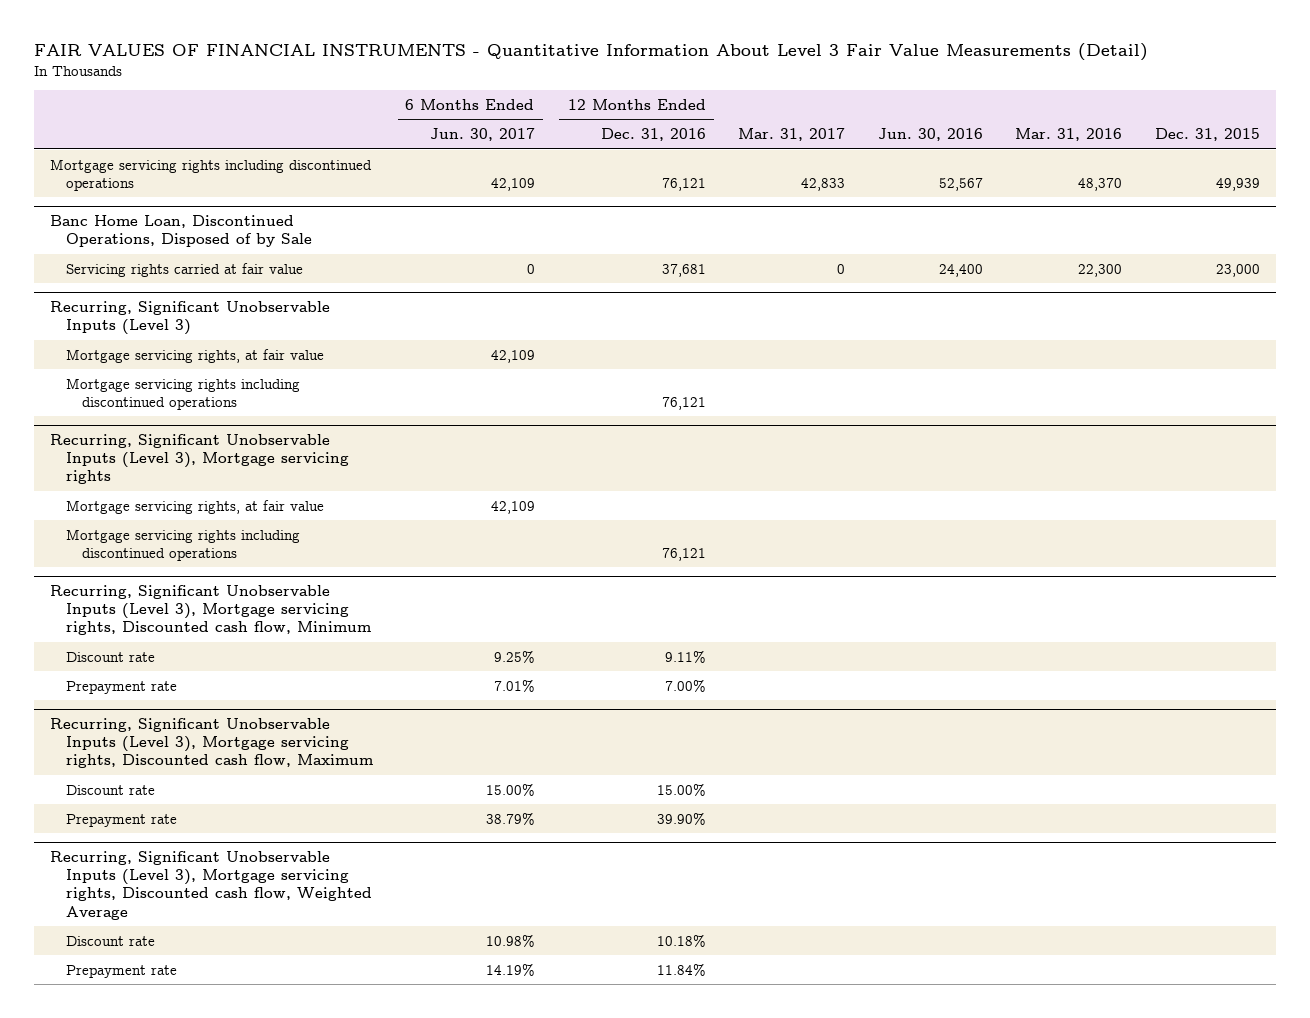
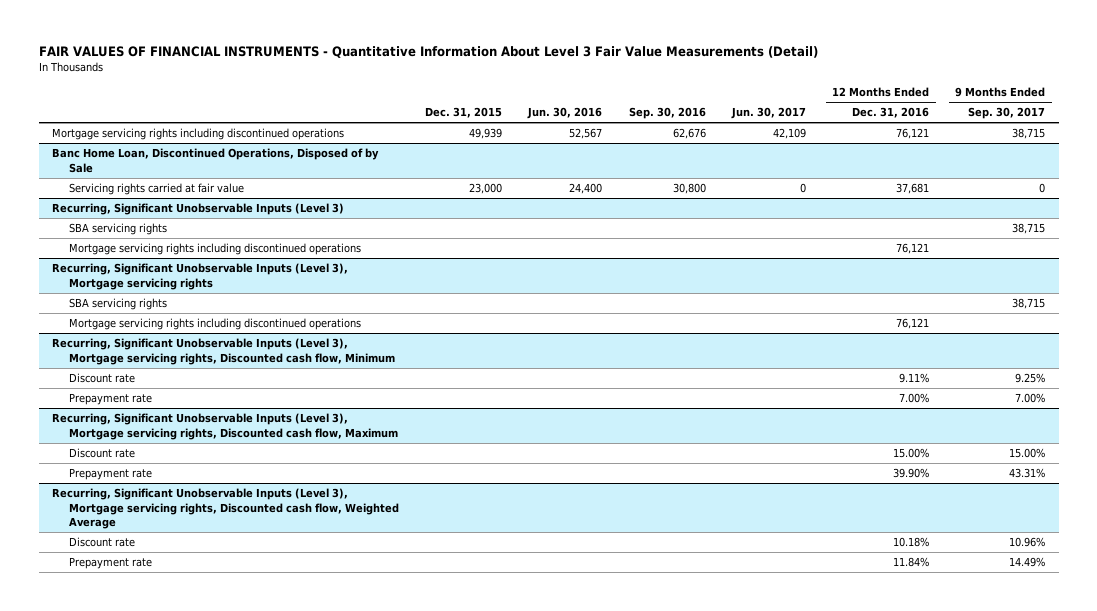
- | 6 Months Ended Jun. 30, 2017 | 12 Months Ended Dec. 31, 2016 | Mar. 31, 2017 | Jun. 30, 2016 | Mar. 31, 2016 | Dec. 31, 2015
+ | Dec. 31, 2015 | Jun. 30, 2016 | Sep. 30, 2016 | Jun. 30, 2017 | 12 Months Ended Dec. 31, 2016 | 9 Months Ended Sep. 30, 2017
@ Recurring, Significant Unobservable Inputs (Level 3)
- Mortgage servicing rights, at fair value | 42,109 | | | | |
+ SBA servicing rights | | | | | | 38,715
@ Recurring, Significant Unobservable Inputs (Level 3), Mortgage servicing rights
- Mortgage servicing rights, at fair value | 42,109 | | | | |
+ SBA servicing rights | | | | | | 38,715

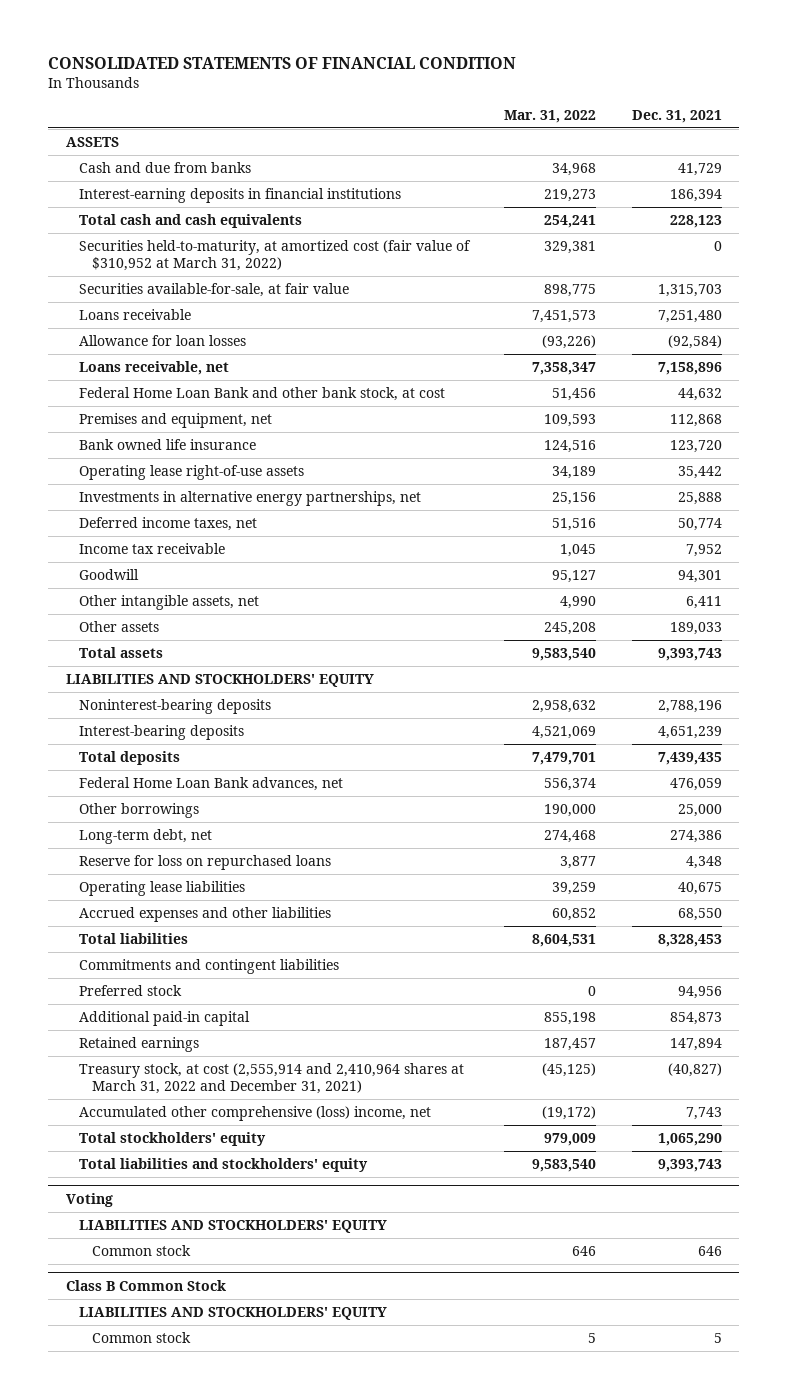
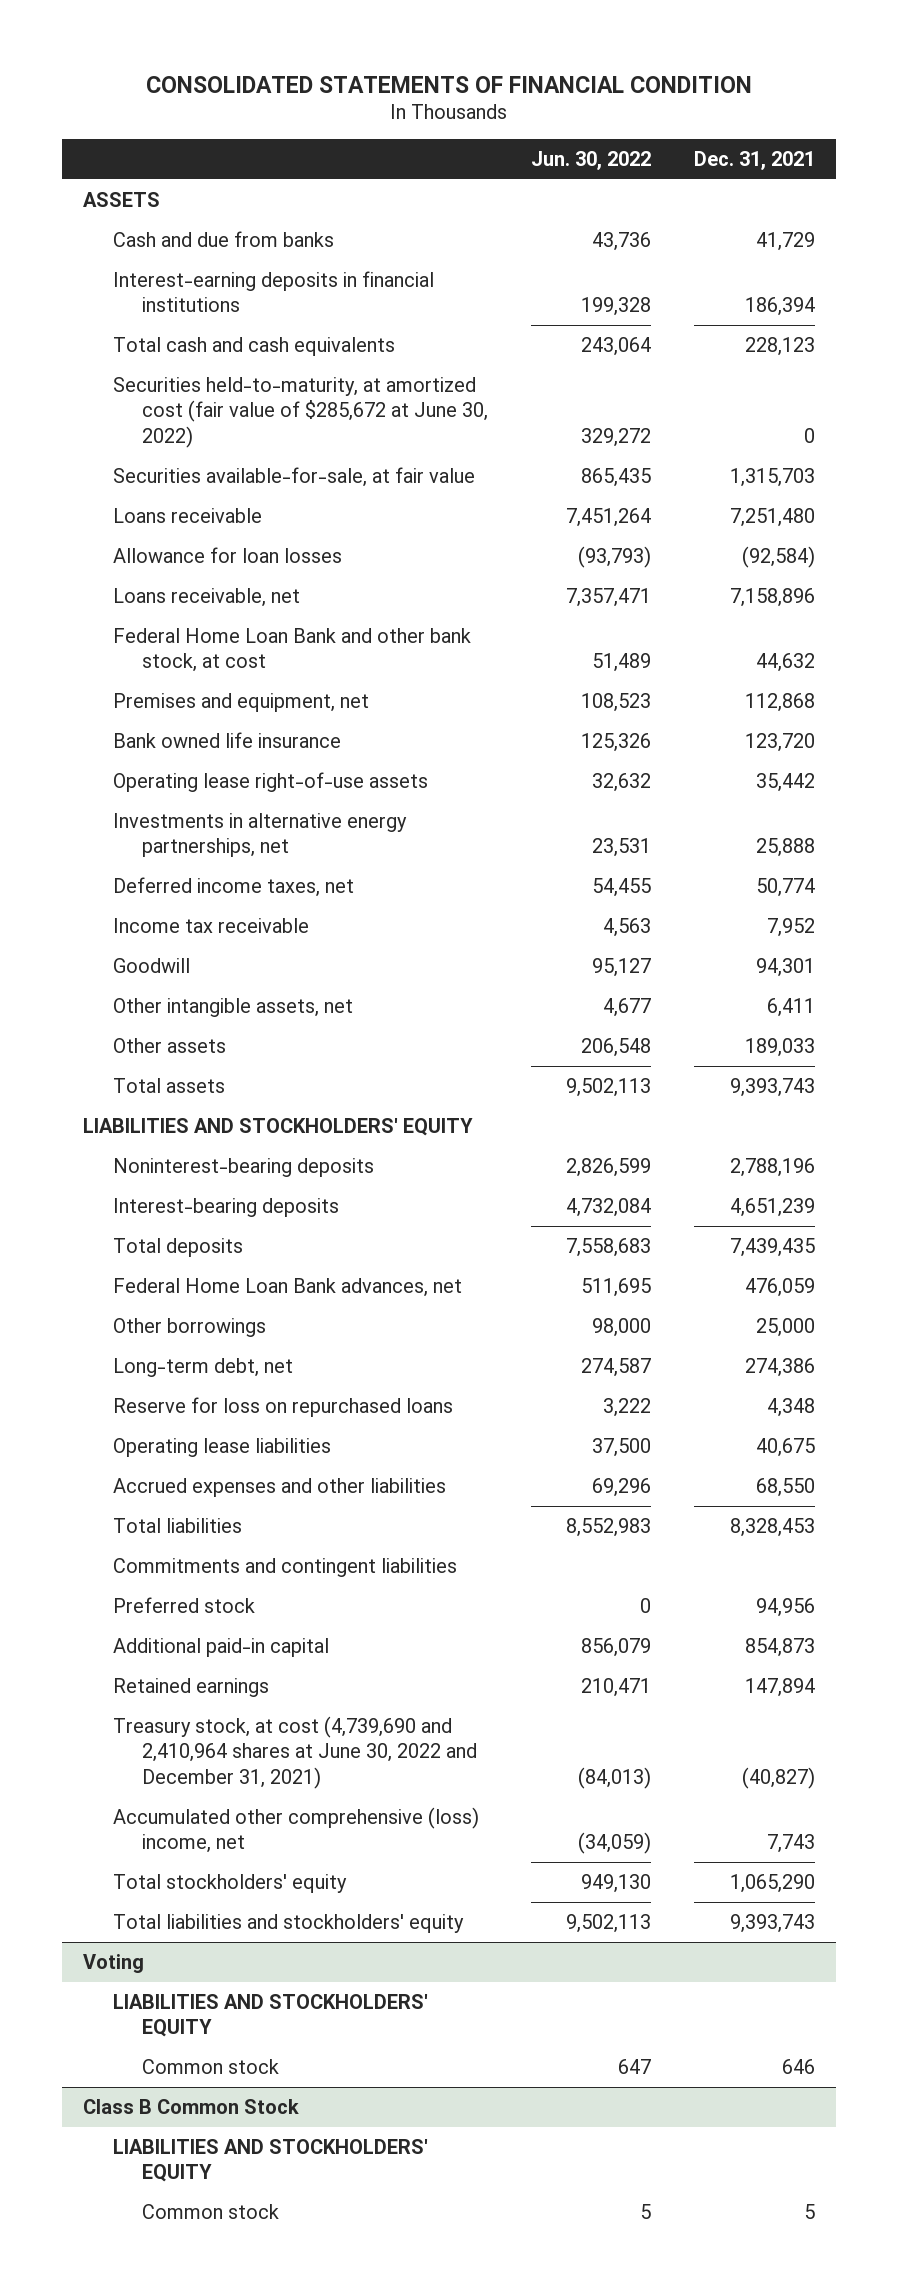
- | Mar. 31, 2022 | Dec. 31, 2021
+ | Jun. 30, 2022 | Dec. 31, 2021
- Securities held-to-maturity, at amortized cost (fair value of $310,952 at March 31, 2022) | 329,381 | 0
+ Securities held-to-maturity, at amortized cost (fair value of $285,672 at June 30, 2022) | 329,272 | 0
- Treasury stock, at cost (2,555,914 and 2,410,964 shares at March 31, 2022 and December 31, 2021) | (45,125) | (40,827)
+ Treasury stock, at cost (4,739,690 and 2,410,964 shares at June 30, 2022 and December 31, 2021) | (84,013) | (40,827)

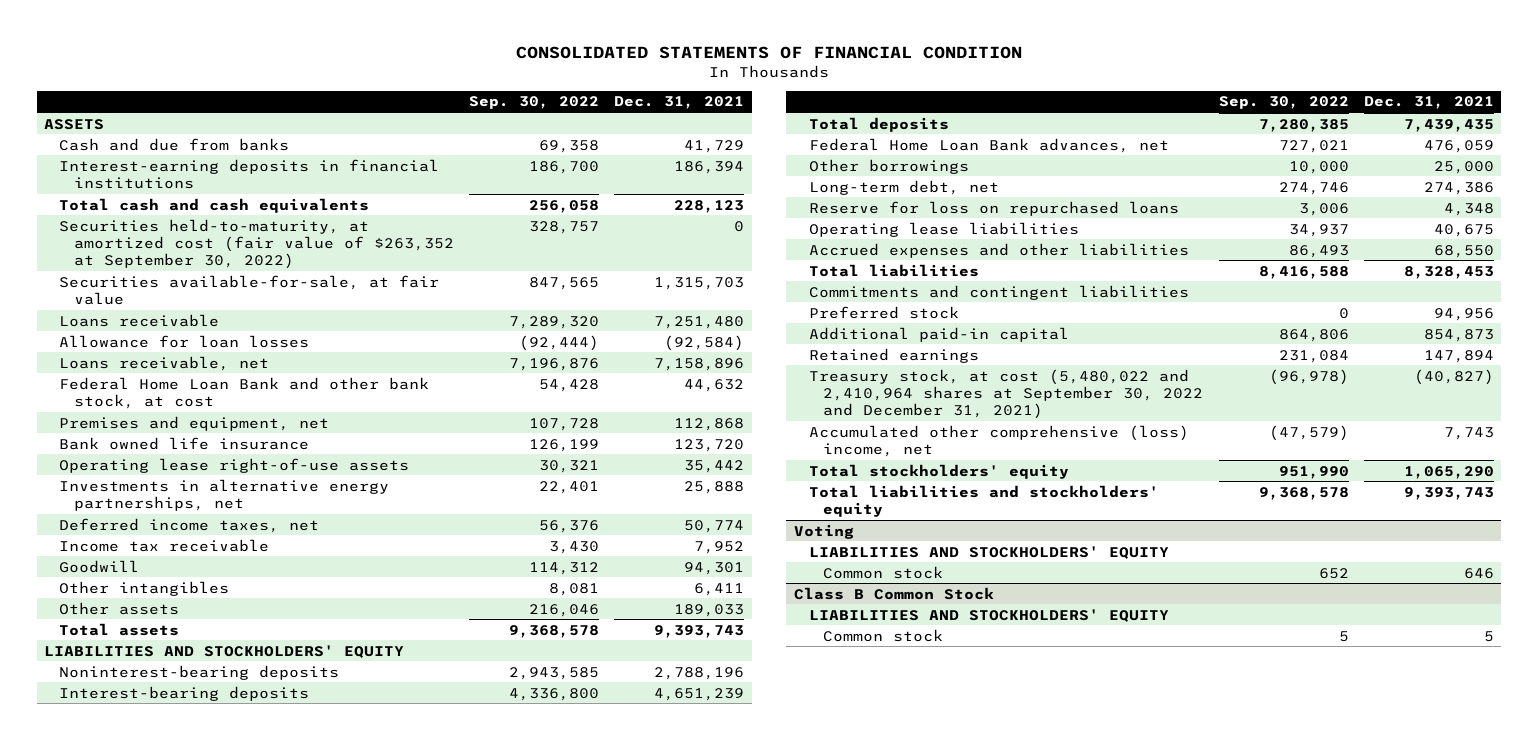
- | Jun. 30, 2022 | Dec. 31, 2021
+ | Sep. 30, 2022 | Dec. 31, 2021
- Securities held-to-maturity, at amortized cost (fair value of $285,672 at June 30, 2022) | 329,272 | 0
+ Securities held-to-maturity, at amortized cost (fair value of $263,352 at September 30, 2022) | 328,757 | 0
- Other intangible assets, net | 4,677 | 6,411
+ Other intangibles | 8,081 | 6,411
- Treasury stock, at cost (4,739,690 and 2,410,964 shares at June 30, 2022 and December 31, 2021) | (84,013) | (40,827)
+ Treasury stock, at cost (5,480,022 and 2,410,964 shares at September 30, 2022 and December 31, 2021) | (96,978) | (40,827)

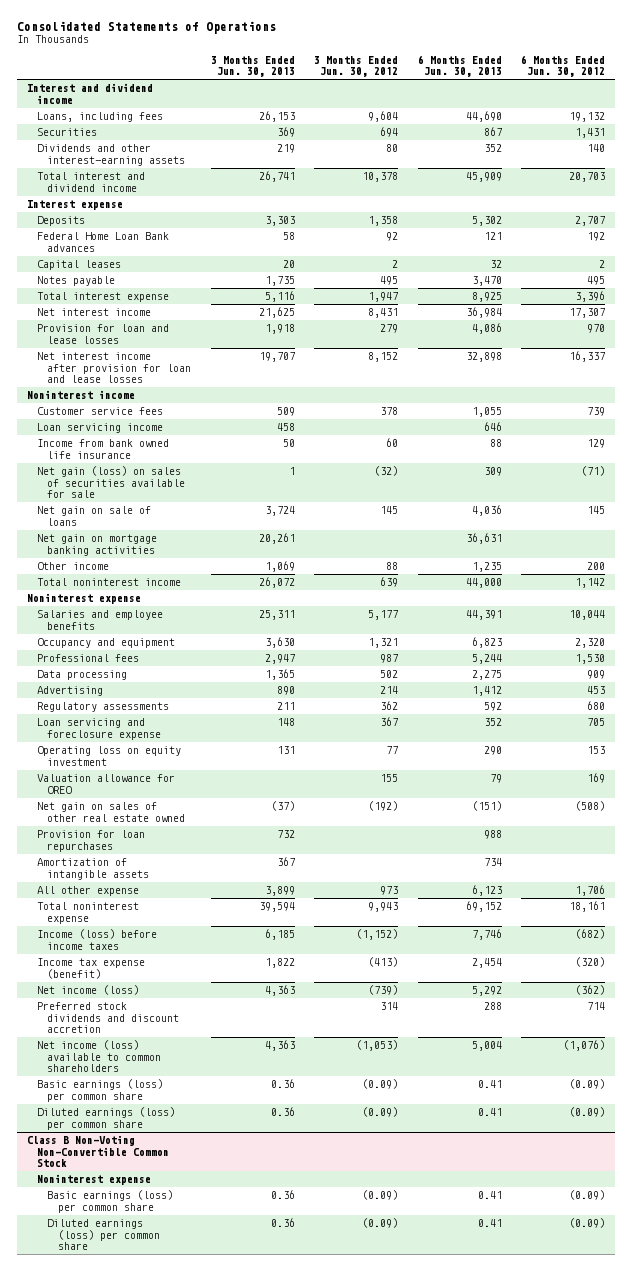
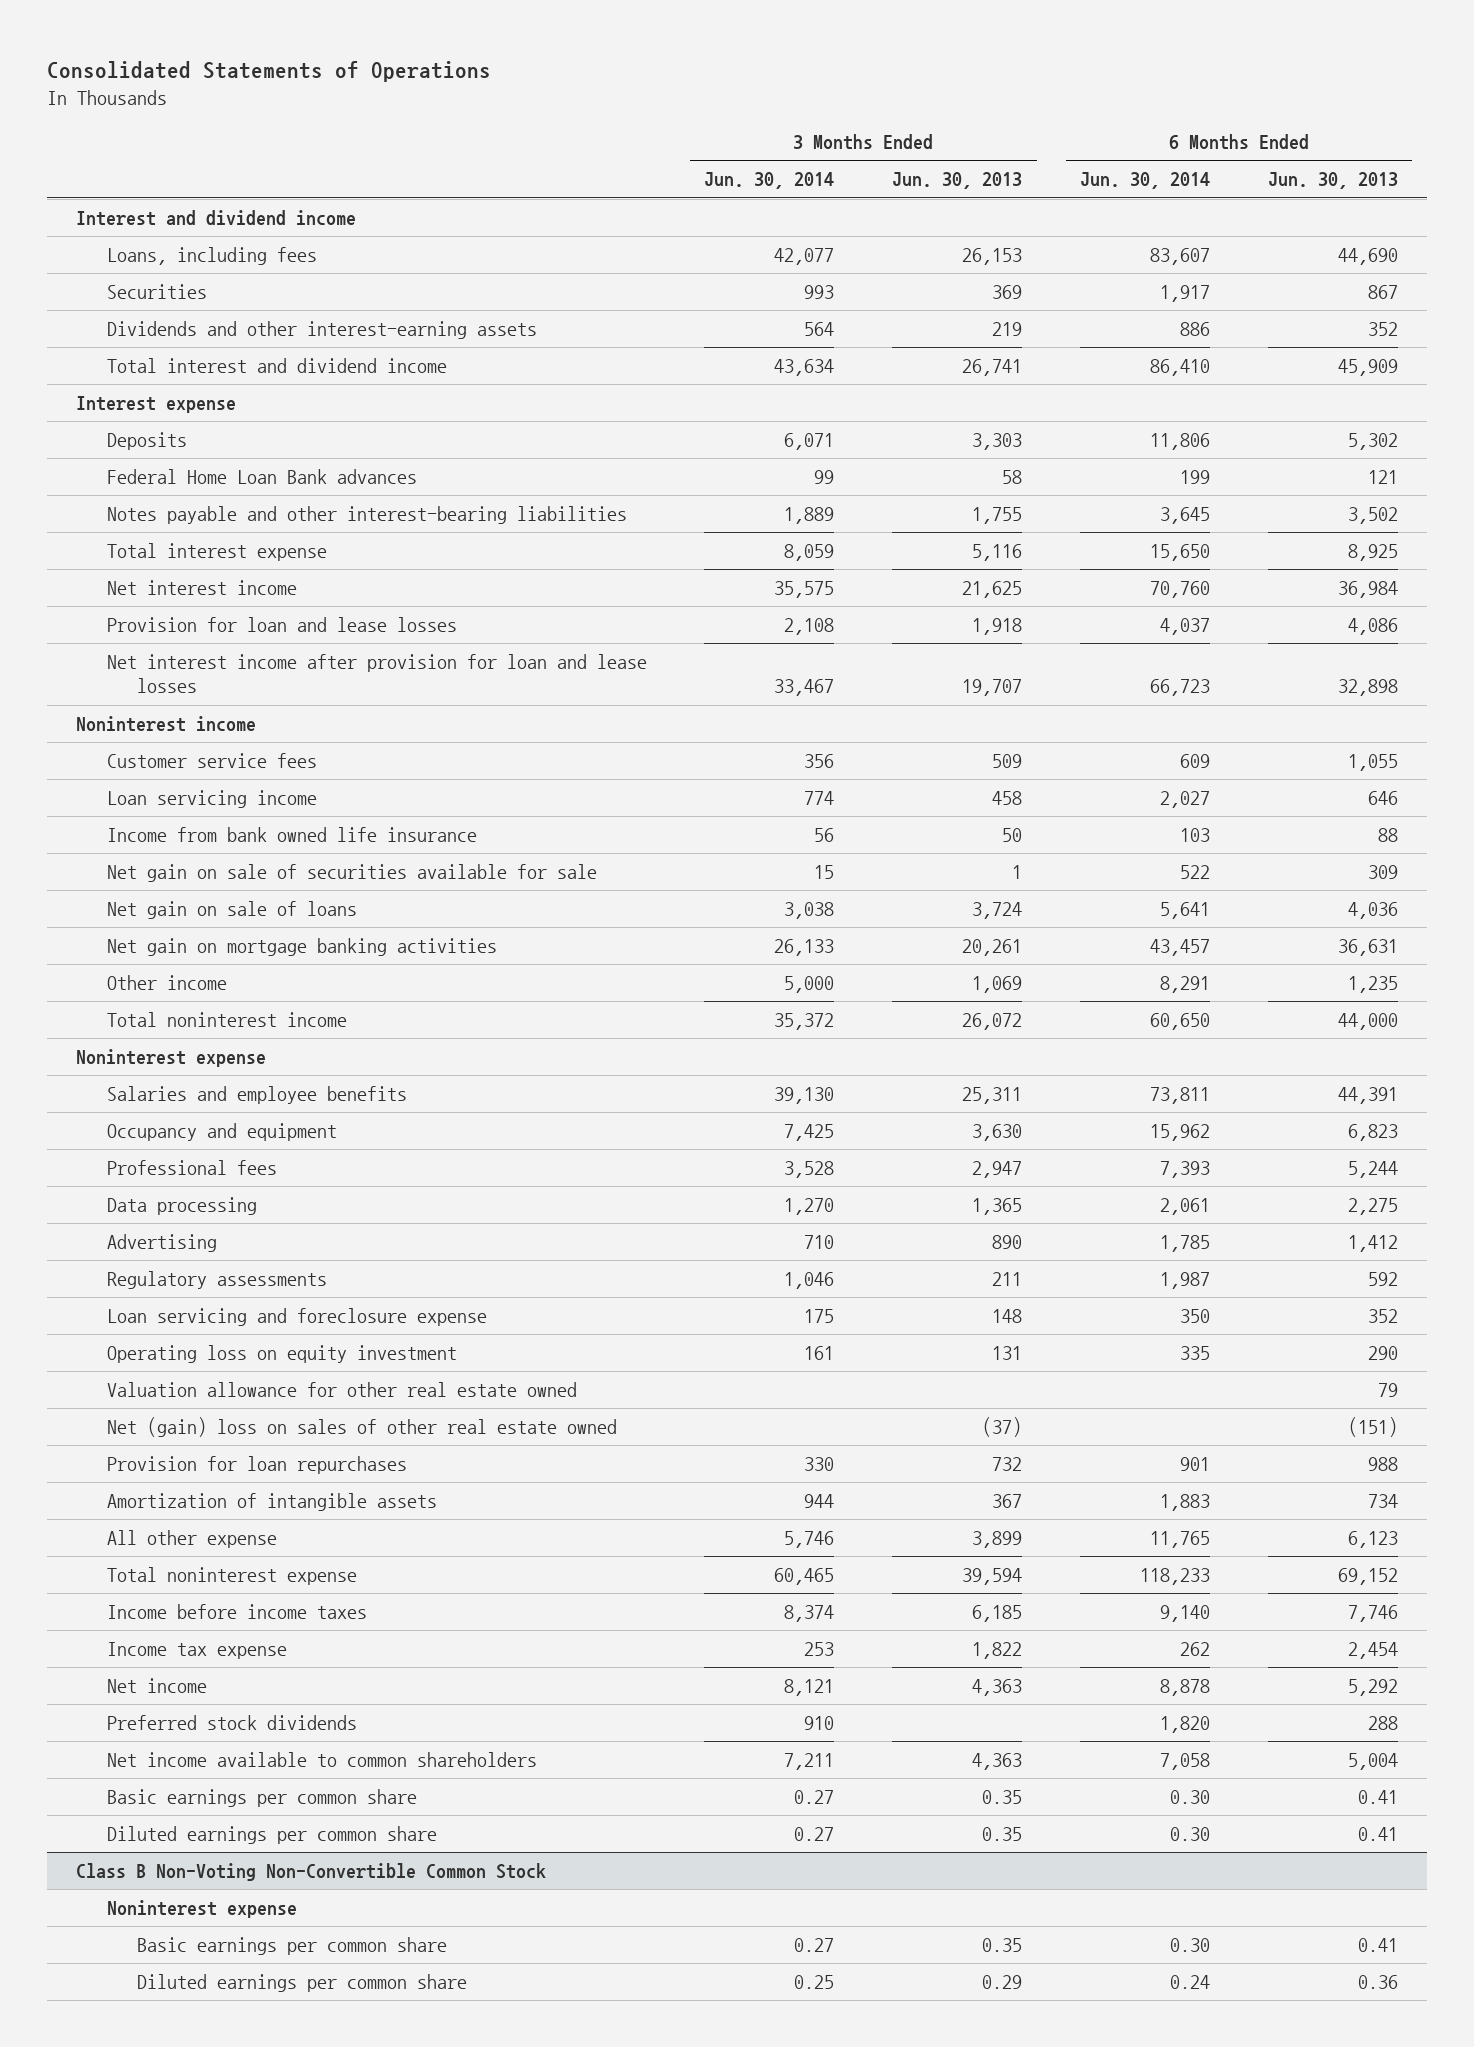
- | 3 Months Ended Jun. 30, 2013 | 3 Months Ended Jun. 30, 2012 | 6 Months Ended Jun. 30, 2013 | 6 Months Ended Jun. 30, 2012
+ | 3 Months Ended Jun. 30, 2014 | 3 Months Ended Jun. 30, 2013 | 6 Months Ended Jun. 30, 2014 | 6 Months Ended Jun. 30, 2013
- Capital leases | 20 | 2 | 32 | 2
- Notes payable | 1,735 | 495 | 3,470 | 495
+ Notes payable and other interest-bearing liabilities | 1,889 | 1,755 | 3,645 | 3,502
- Net gain (loss) on sales of securities available for sale | 1 | (32) | 309 | (71)
+ Net gain on sale of securities available for sale | 15 | 1 | 522 | 309
- Valuation allowance for OREO | | 155 | 79 | 169
- Net gain on sales of other real estate owned | (37) | (192) | (151) | (508)
+ Valuation allowance for other real estate owned | | | | 79
+ Net (gain) loss on sales of other real estate owned | | (37) | | (151)
- Income (loss) before income taxes | 6,185 | (1,152) | 7,746 | (682)
- Income tax expense (benefit) | 1,822 | (413) | 2,454 | (320)
- Net income (loss) | 4,363 | (739) | 5,292 | (362)
- Preferred stock dividends and discount accretion | | 314 | 288 | 714
- Net income (loss) available to common shareholders | 4,363 | (1,053) | 5,004 | (1,076)
- Basic earnings (loss) per common share | 0.36 | (0.09) | 0.41 | (0.09)
- Diluted earnings (loss) per common share | 0.36 | (0.09) | 0.41 | (0.09)
+ Income before income taxes | 8,374 | 6,185 | 9,140 | 7,746
+ Income tax expense | 253 | 1,822 | 262 | 2,454
+ Net income | 8,121 | 4,363 | 8,878 | 5,292
+ Preferred stock dividends | 910 | | 1,820 | 288
+ Net income available to common shareholders | 7,211 | 4,363 | 7,058 | 5,004
+ Basic earnings per common share | 0.27 | 0.35 | 0.30 | 0.41
+ Diluted earnings per common share | 0.27 | 0.35 | 0.30 | 0.41
@ Class B Non-Voting Non-Convertible Common Stock
- Basic earnings (loss) per common share | 0.36 | (0.09) | 0.41 | (0.09)
- Diluted earnings (loss) per common share | 0.36 | (0.09) | 0.41 | (0.09)
+ Basic earnings per common share | 0.27 | 0.35 | 0.30 | 0.41
+ Diluted earnings per common share | 0.25 | 0.29 | 0.24 | 0.36

